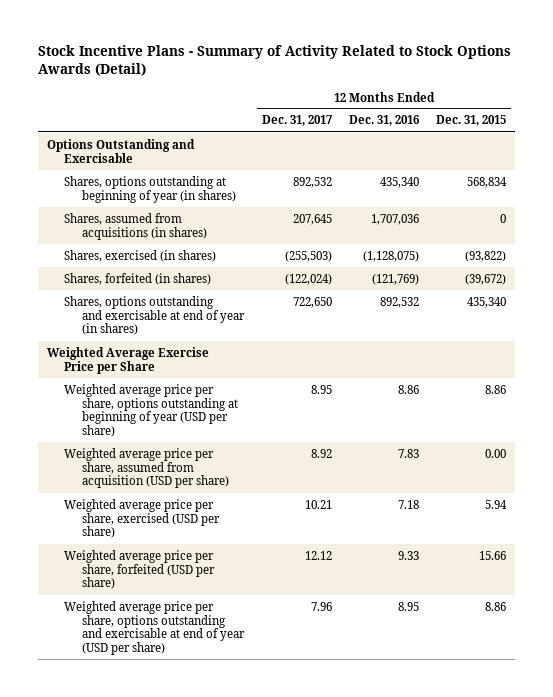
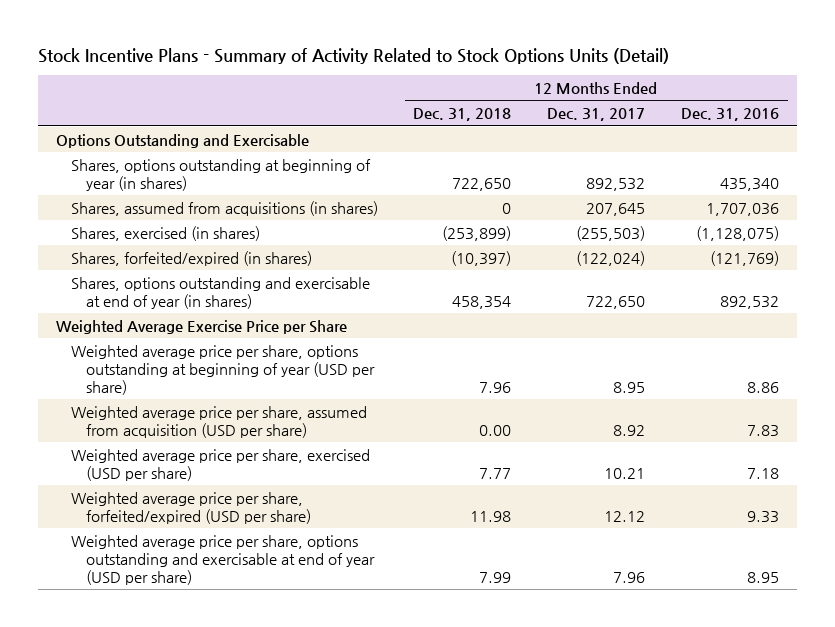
- Stock Incentive Plans - Summary of Activity Related to Stock Options Awards (Detail)
+ Stock Incentive Plans - Summary of Activity Related to Stock Options Units (Detail)
- | 12 Months Ended Dec. 31, 2017 | 12 Months Ended Dec. 31, 2016 | 12 Months Ended Dec. 31, 2015
+ | 12 Months Ended Dec. 31, 2018 | 12 Months Ended Dec. 31, 2017 | 12 Months Ended Dec. 31, 2016
- Shares, forfeited (in shares) | (122,024) | (121,769) | (39,672)
+ Shares, forfeited/expired (in shares) | (10,397) | (122,024) | (121,769)
- Weighted average price per share, forfeited (USD per share) | 12.12 | 9.33 | 15.66
+ Weighted average price per share, forfeited/expired (USD per share) | 11.98 | 12.12 | 9.33

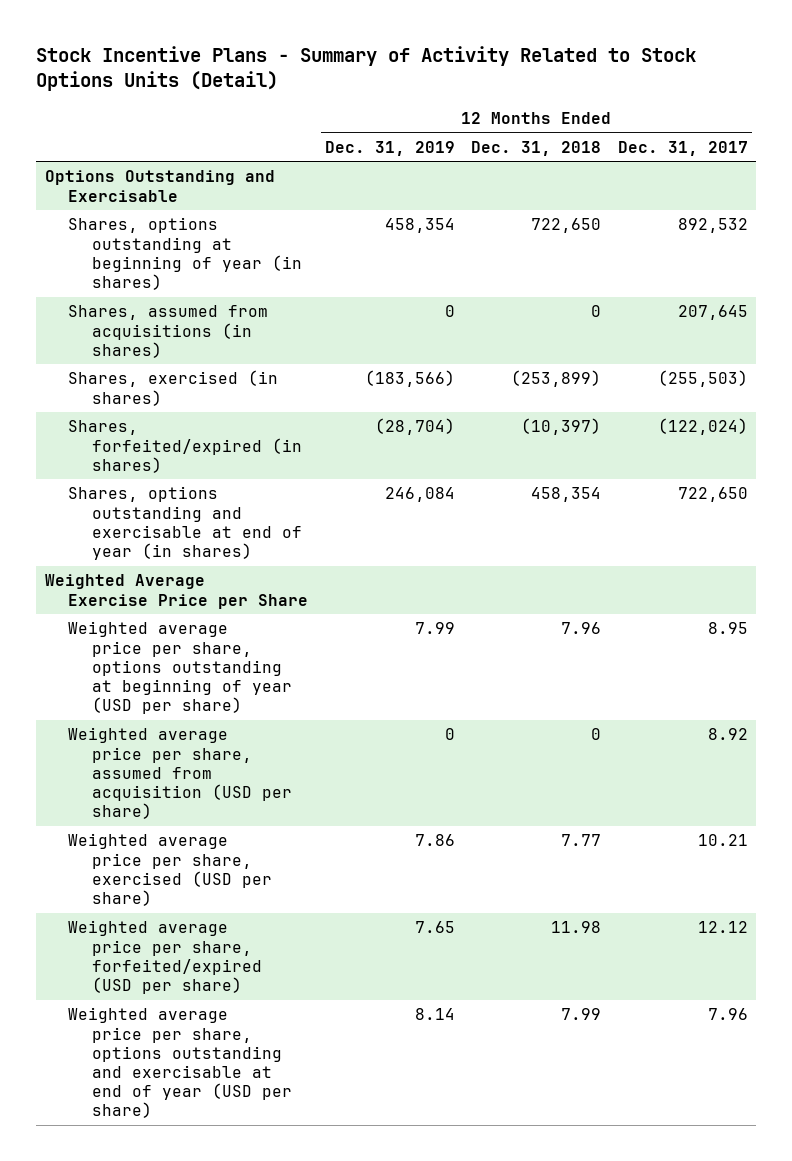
- | 12 Months Ended Dec. 31, 2018 | 12 Months Ended Dec. 31, 2017 | 12 Months Ended Dec. 31, 2016
+ | 12 Months Ended Dec. 31, 2019 | 12 Months Ended Dec. 31, 2018 | 12 Months Ended Dec. 31, 2017
- Weighted average price per share, assumed from acquisition (USD per share) | 0.00 | 8.92 | 7.83
+ Weighted average price per share, assumed from acquisition (USD per share) | 0 | 0 | 8.92

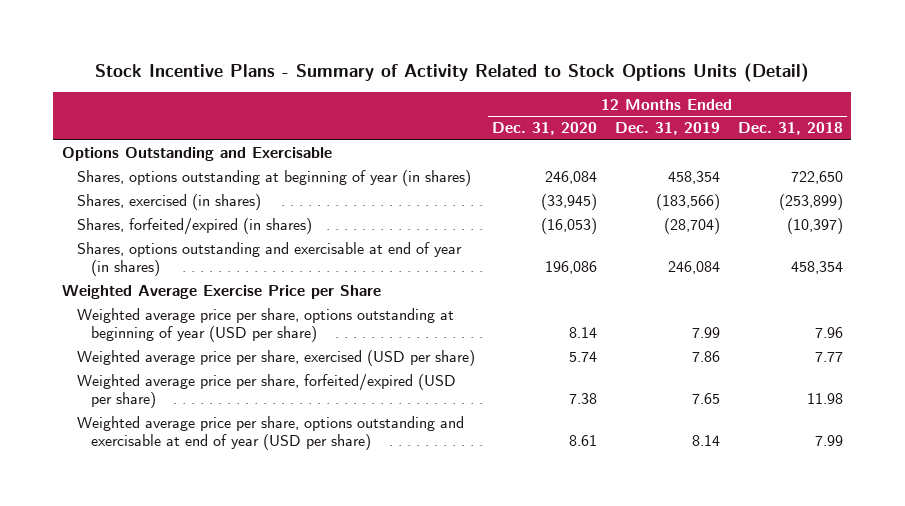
- | 12 Months Ended Dec. 31, 2019 | 12 Months Ended Dec. 31, 2018 | 12 Months Ended Dec. 31, 2017
+ | 12 Months Ended Dec. 31, 2020 | 12 Months Ended Dec. 31, 2019 | 12 Months Ended Dec. 31, 2018
- Shares, assumed from acquisitions (in shares) | 0 | 0 | 207,645
- Weighted average price per share, assumed from acquisition (USD per share) | 0 | 0 | 8.92

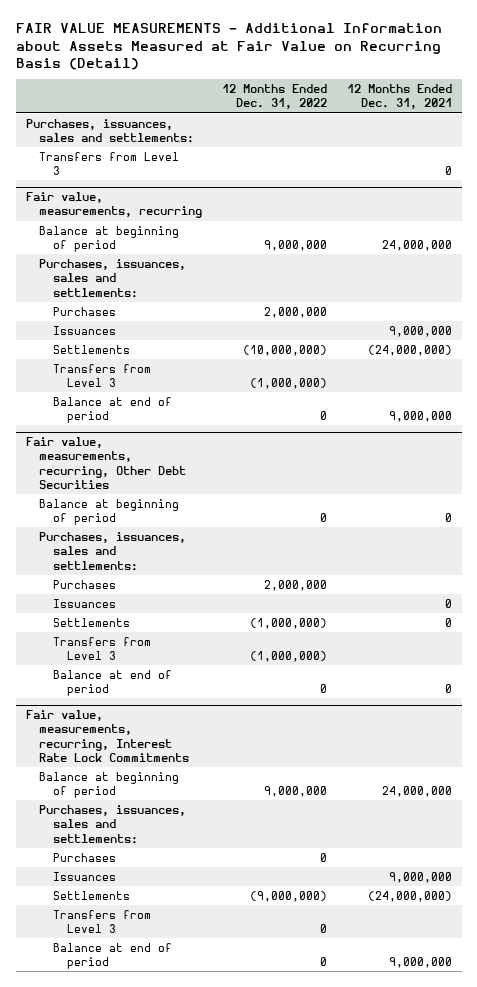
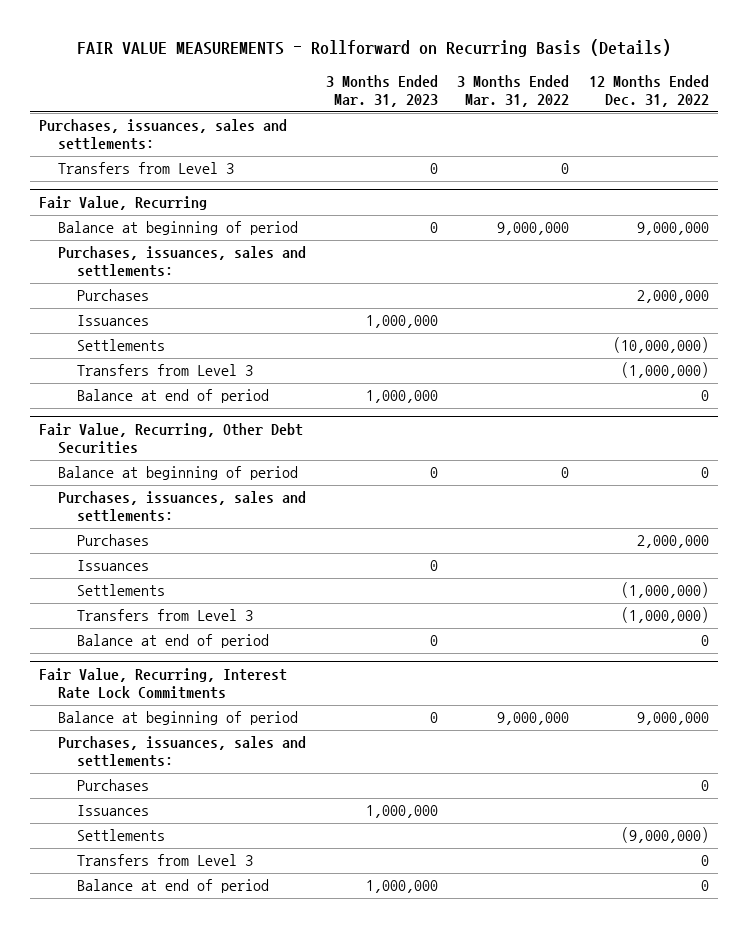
- FAIR VALUE MEASUREMENTS - Additional Information about Assets Measured at Fair Value on Recurring Basis (Detail)
+ FAIR VALUE MEASUREMENTS - Rollforward on Recurring Basis (Details)
- | 12 Months Ended Dec. 31, 2022 | 12 Months Ended Dec. 31, 2021
+ | 3 Months Ended Mar. 31, 2023 | 3 Months Ended Mar. 31, 2022 | 12 Months Ended Dec. 31, 2022
- Fair value, measurements, recurring
+ Fair Value, Recurring
- Fair value, measurements, recurring, Other Debt Securities
+ Fair Value, Recurring, Other Debt Securities
- Fair value, measurements, recurring, Interest Rate Lock Commitments
+ Fair Value, Recurring, Interest Rate Lock Commitments

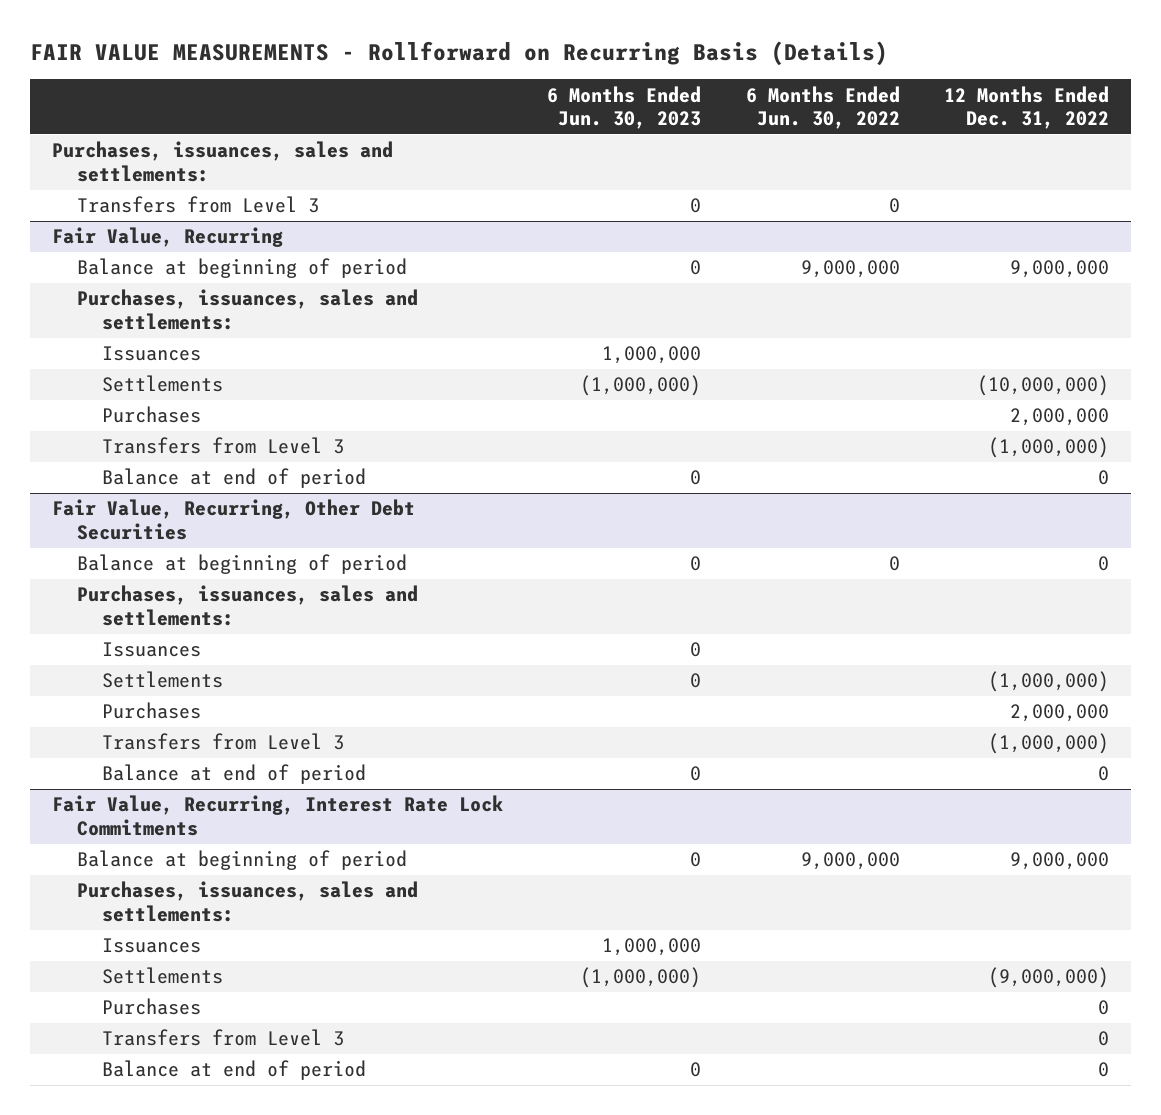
- | 3 Months Ended Mar. 31, 2023 | 3 Months Ended Mar. 31, 2022 | 12 Months Ended Dec. 31, 2022
+ | 6 Months Ended Jun. 30, 2023 | 6 Months Ended Jun. 30, 2022 | 12 Months Ended Dec. 31, 2022
@ Fair Value, Recurring
moved down: Purchases | | | 2,000,000
@ Fair Value, Recurring, Other Debt Securities
moved down: Purchases | | | 2,000,000
@ Fair Value, Recurring, Interest Rate Lock Commitments
moved down: Purchases | | | 0

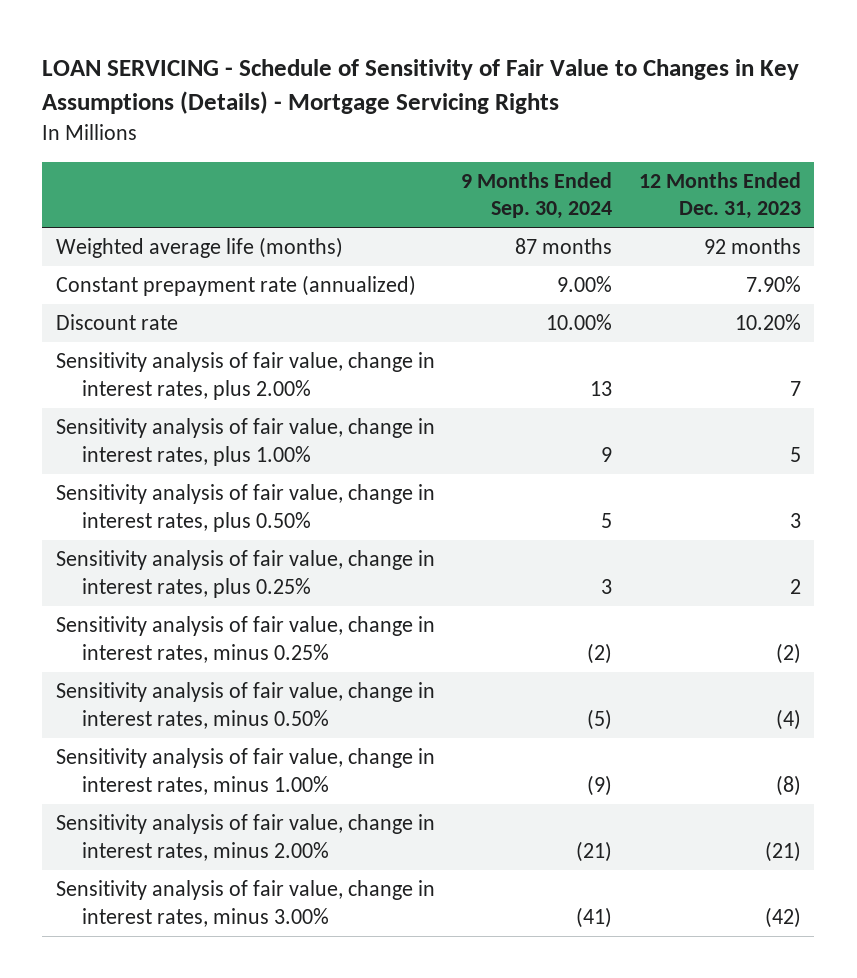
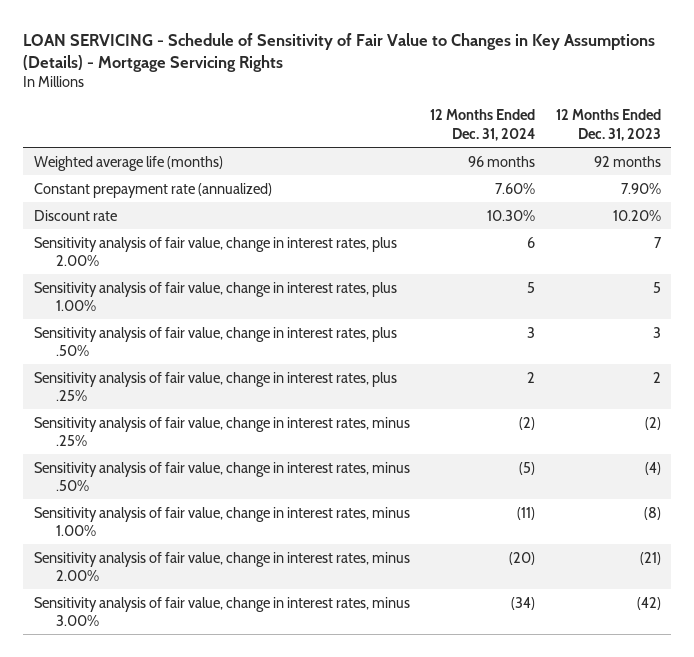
- | 9 Months Ended Sep. 30, 2024 | 12 Months Ended Dec. 31, 2023
+ | 12 Months Ended Dec. 31, 2024 | 12 Months Ended Dec. 31, 2023
- Sensitivity analysis of fair value, change in interest rates, plus 0.50% | 5 | 3
- Sensitivity analysis of fair value, change in interest rates, plus 0.25% | 3 | 2
- Sensitivity analysis of fair value, change in interest rates, minus 0.25% | (2) | (2)
- Sensitivity analysis of fair value, change in interest rates, minus 0.50% | (5) | (4)
+ Sensitivity analysis of fair value, change in interest rates, plus .50% | 3 | 3
+ Sensitivity analysis of fair value, change in interest rates, plus .25% | 2 | 2
+ Sensitivity analysis of fair value, change in interest rates, minus .25% | (2) | (2)
+ Sensitivity analysis of fair value, change in interest rates, minus .50% | (5) | (4)

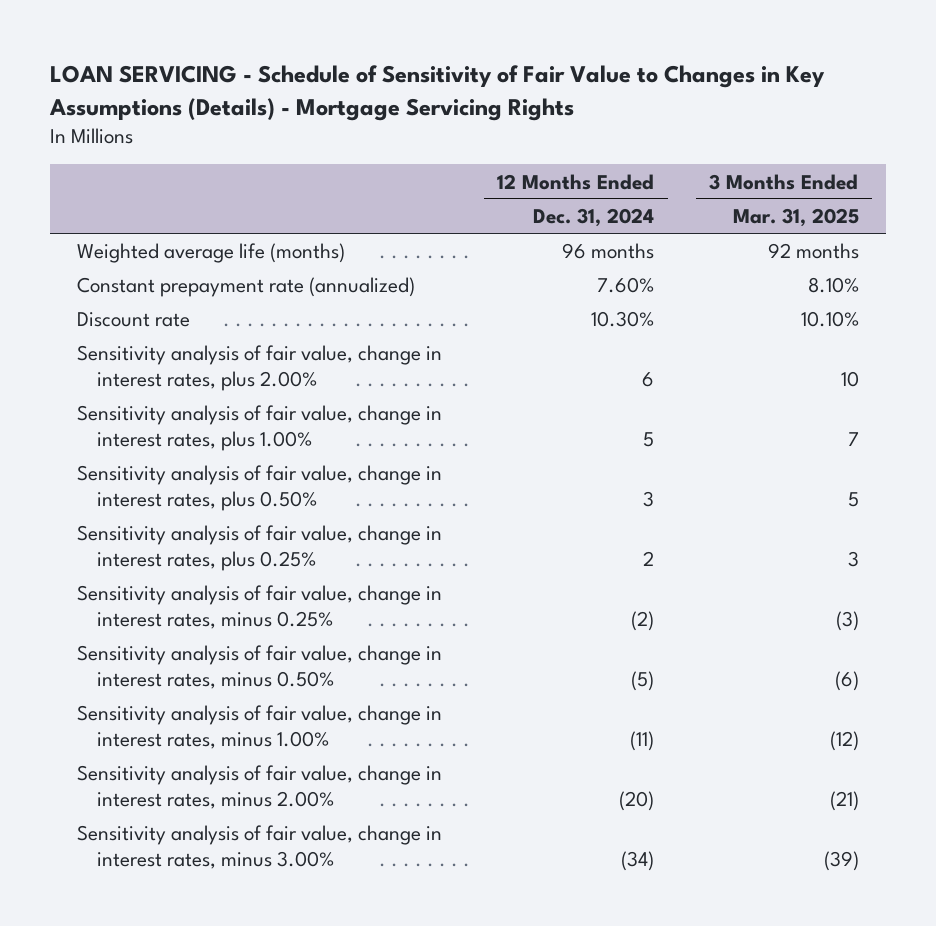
- | 12 Months Ended Dec. 31, 2024 | 12 Months Ended Dec. 31, 2023
+ | 12 Months Ended Dec. 31, 2024 | 3 Months Ended Mar. 31, 2025
- Sensitivity analysis of fair value, change in interest rates, plus .50% | 3 | 3
- Sensitivity analysis of fair value, change in interest rates, plus .25% | 2 | 2
- Sensitivity analysis of fair value, change in interest rates, minus .25% | (2) | (2)
- Sensitivity analysis of fair value, change in interest rates, minus .50% | (5) | (4)
+ Sensitivity analysis of fair value, change in interest rates, plus 0.50% | 3 | 5
+ Sensitivity analysis of fair value, change in interest rates, plus 0.25% | 2 | 3
+ Sensitivity analysis of fair value, change in interest rates, minus 0.25% | (2) | (3)
+ Sensitivity analysis of fair value, change in interest rates, minus 0.50% | (5) | (6)

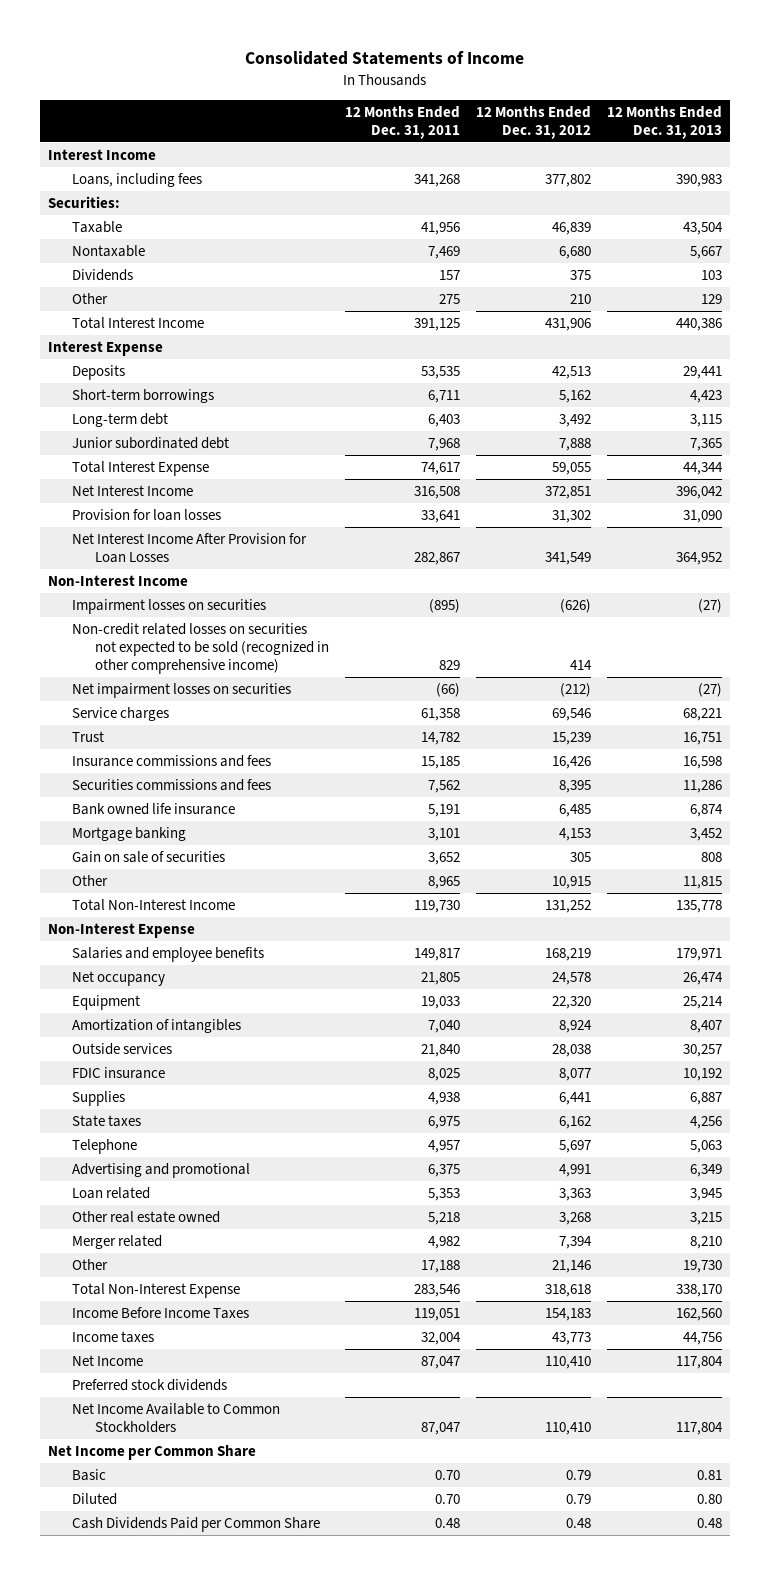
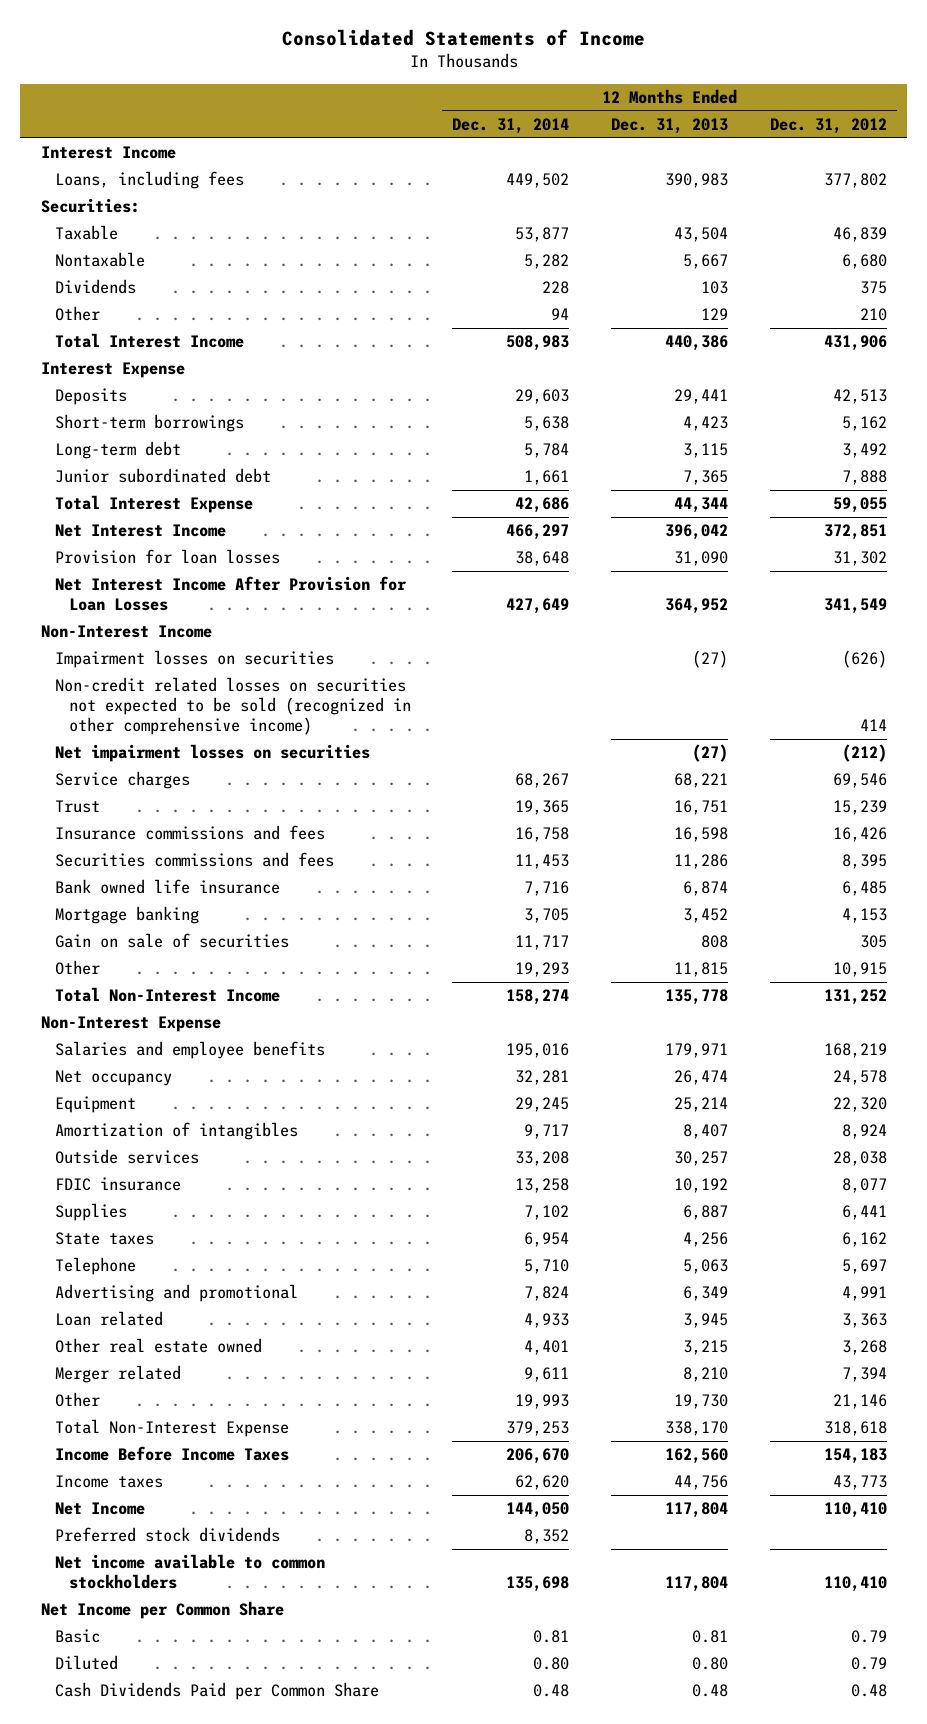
- | 12 Months Ended Dec. 31, 2011 | 12 Months Ended Dec. 31, 2012 | 12 Months Ended Dec. 31, 2013
+ | 12 Months Ended Dec. 31, 2014 | 12 Months Ended Dec. 31, 2013 | 12 Months Ended Dec. 31, 2012
- Net Income Available to Common Stockholders | 87,047 | 110,410 | 117,804
+ Net income available to common stockholders | 135,698 | 117,804 | 110,410

